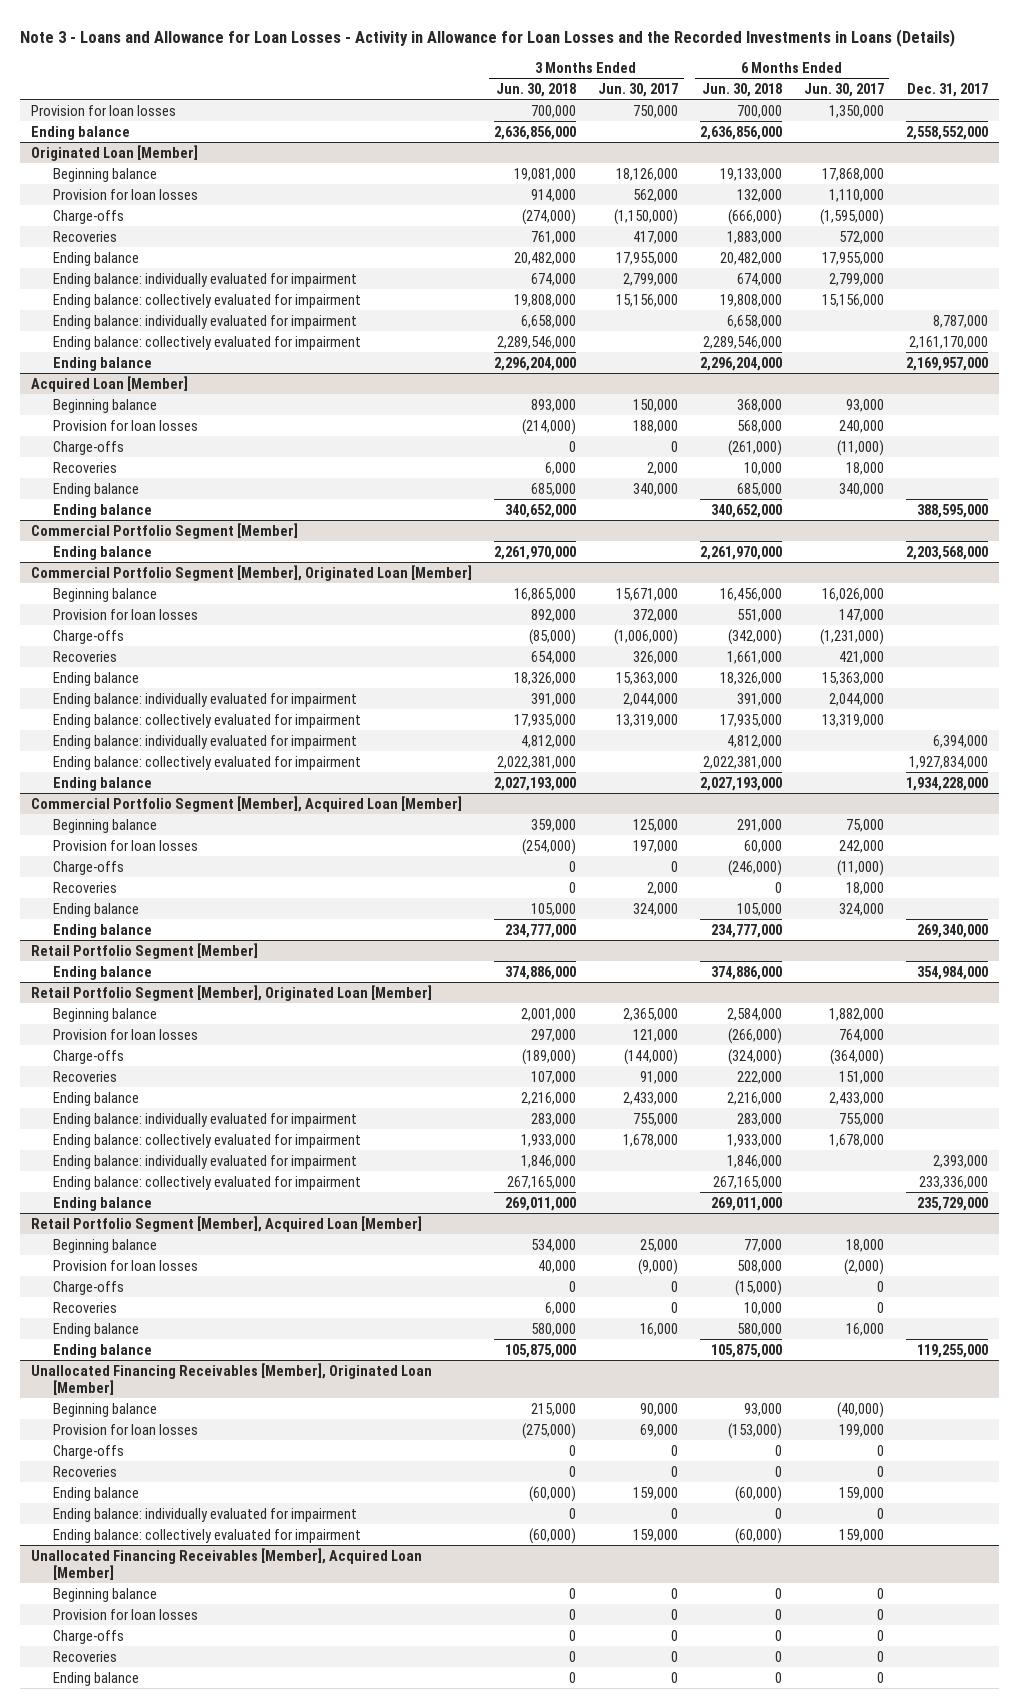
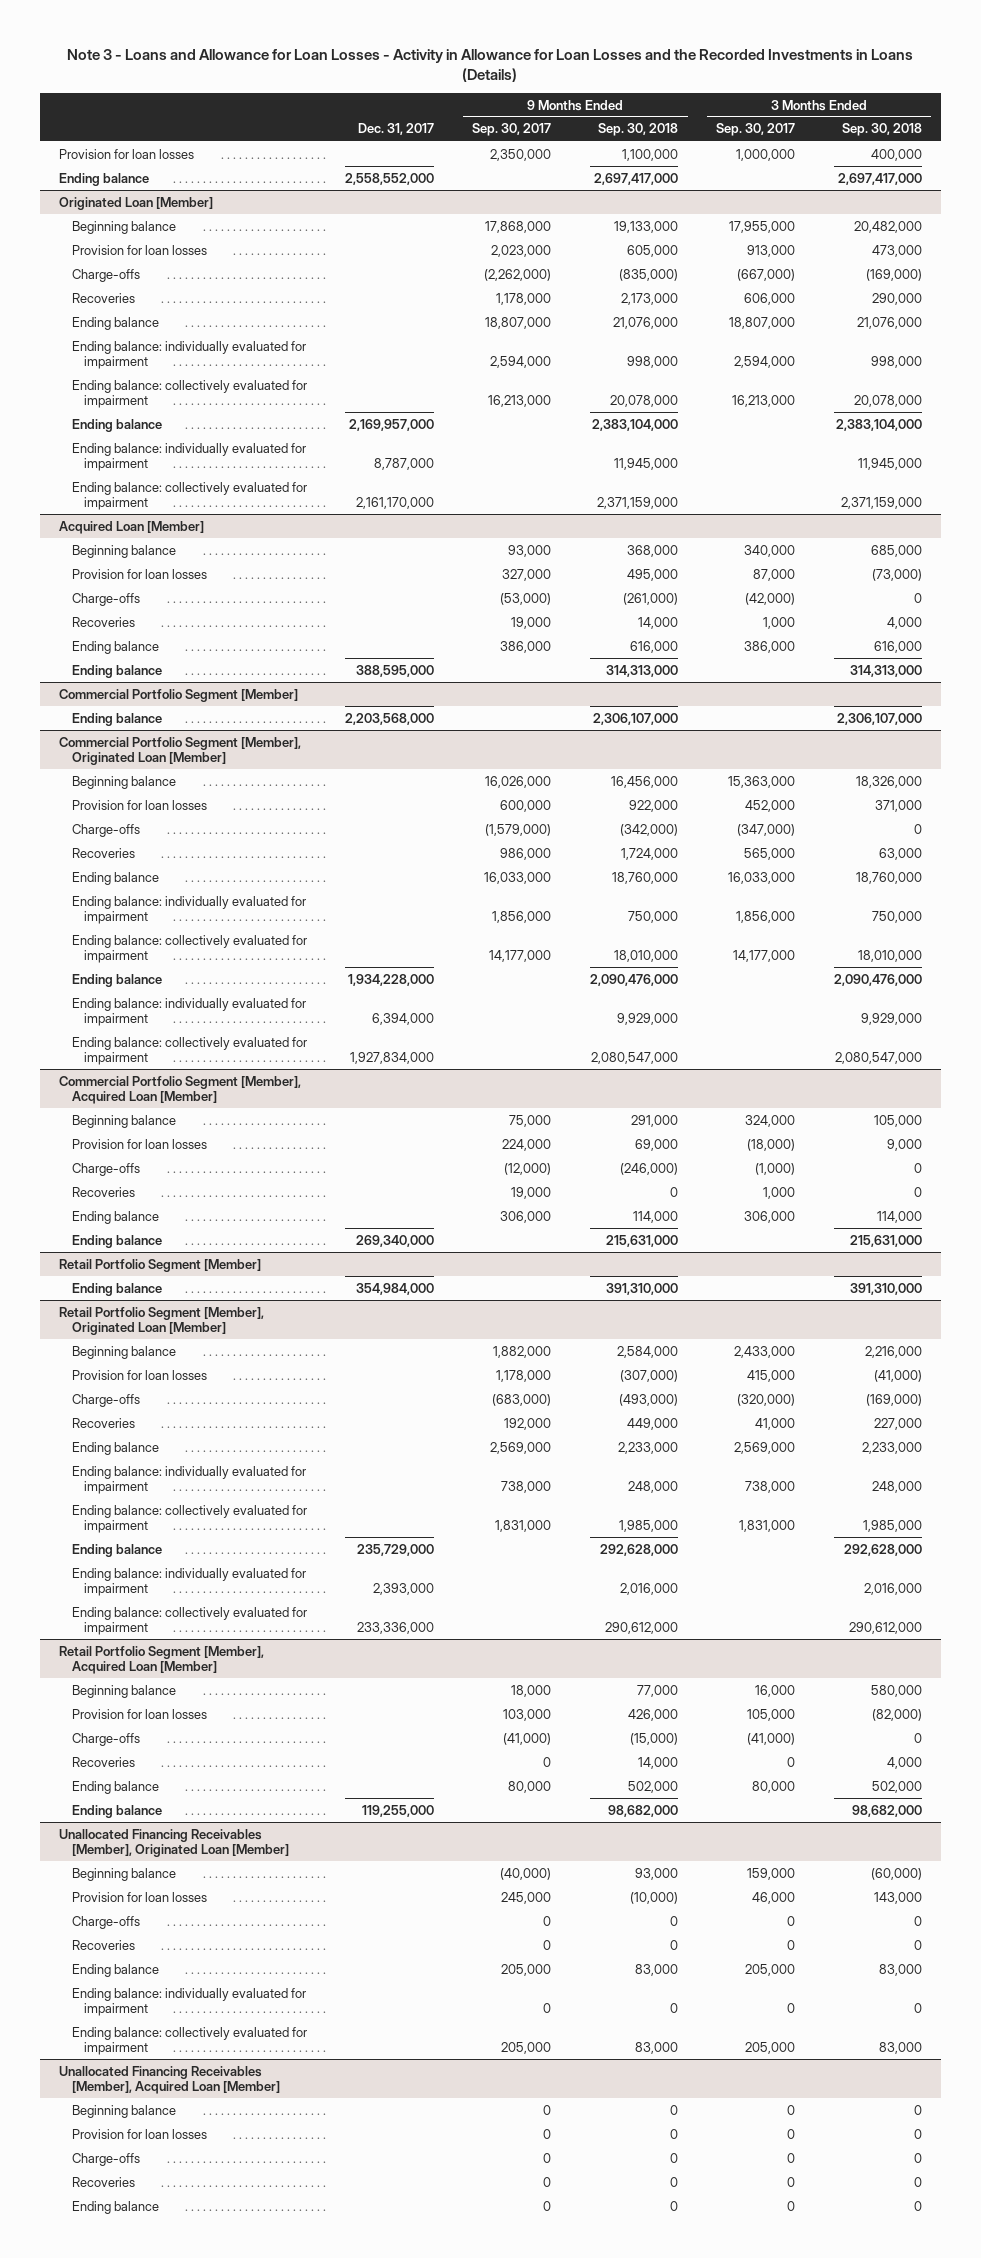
- | 3 Months Ended Jun. 30, 2018 | 3 Months Ended Jun. 30, 2017 | 6 Months Ended Jun. 30, 2018 | 6 Months Ended Jun. 30, 2017 | Dec. 31, 2017
+ | Dec. 31, 2017 | 9 Months Ended Sep. 30, 2017 | 9 Months Ended Sep. 30, 2018 | 3 Months Ended Sep. 30, 2017 | 3 Months Ended Sep. 30, 2018
@ Originated Loan [Member]
moved up: Ending balance | 2,169,957,000 | | 2,383,104,000 | | 2,383,104,000
@ Commercial Portfolio Segment [Member], Originated Loan [Member]
moved up: Ending balance | 1,934,228,000 | | 2,090,476,000 | | 2,090,476,000
@ Retail Portfolio Segment [Member], Originated Loan [Member]
moved up: Ending balance | 235,729,000 | | 292,628,000 | | 292,628,000

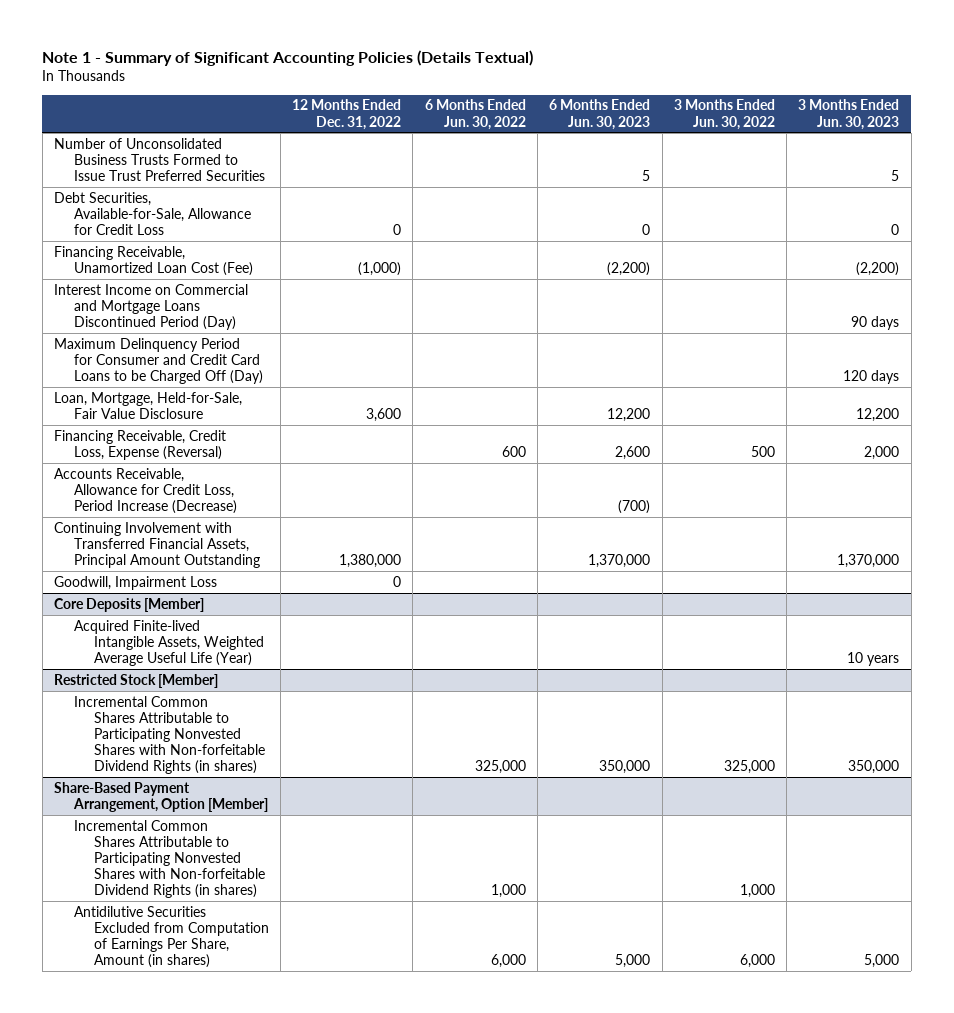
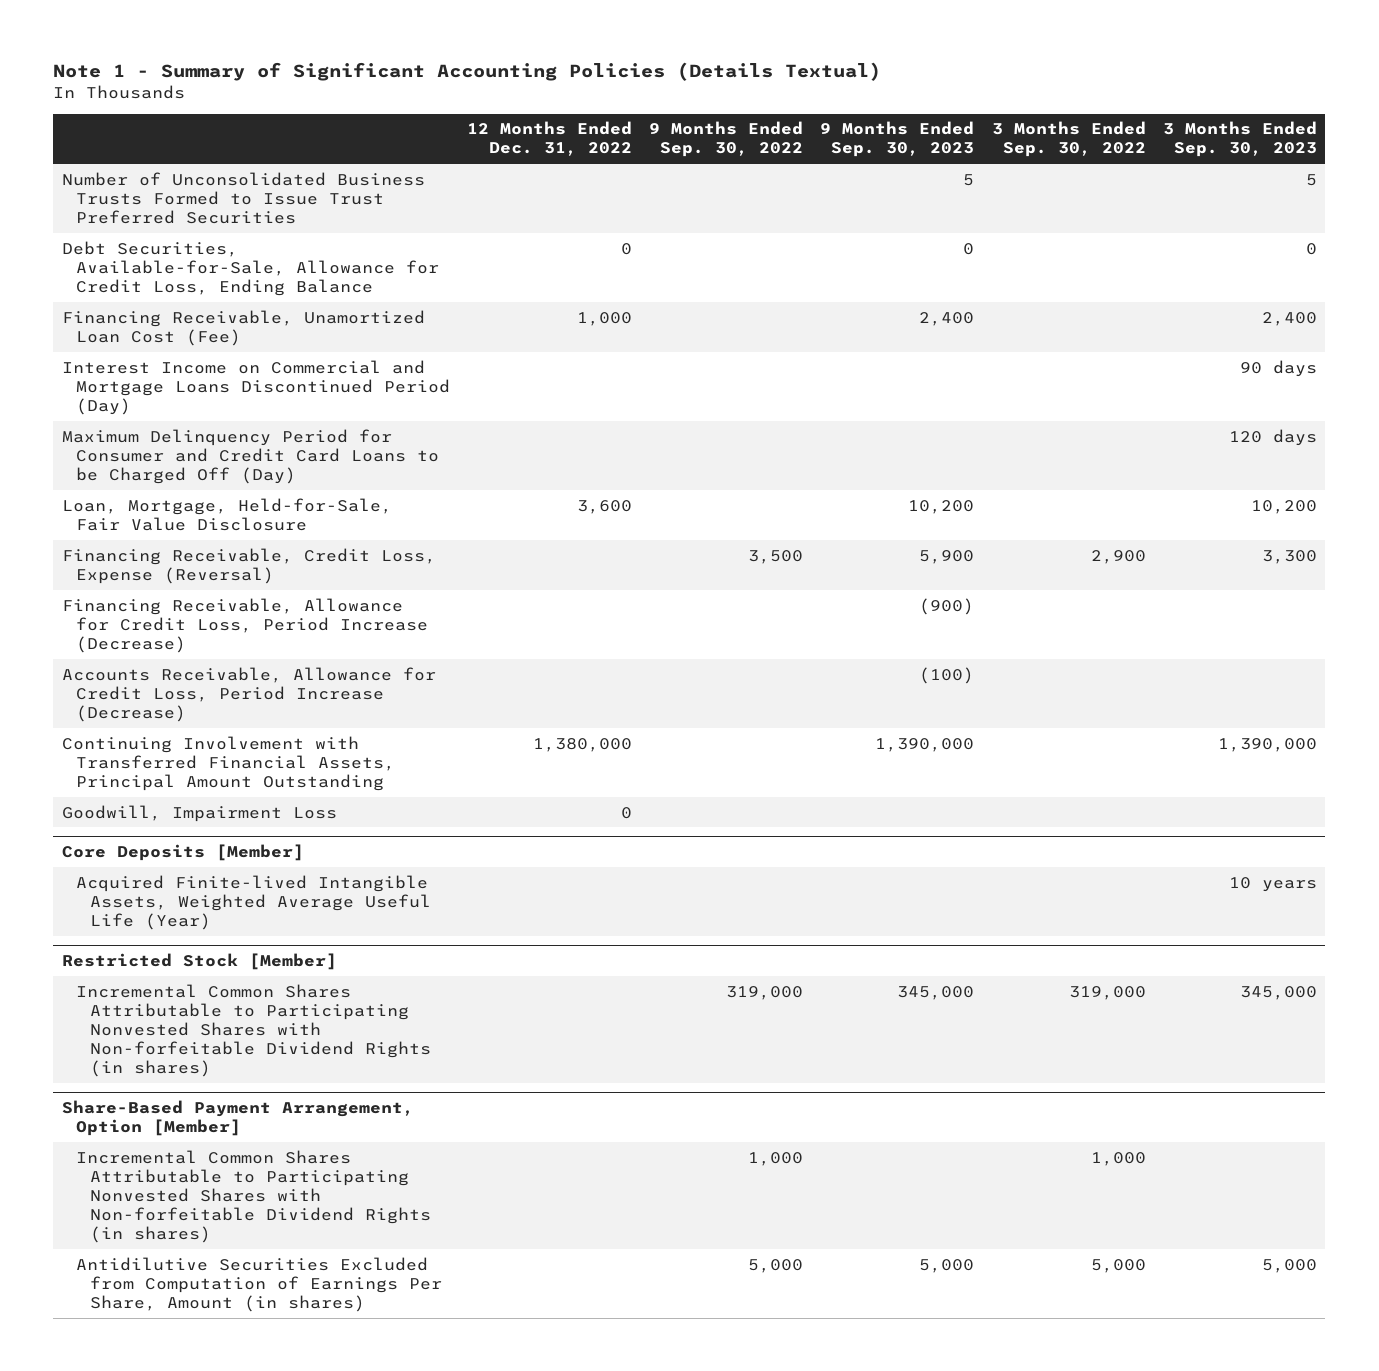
- | 12 Months Ended Dec. 31, 2022 | 6 Months Ended Jun. 30, 2022 | 6 Months Ended Jun. 30, 2023 | 3 Months Ended Jun. 30, 2022 | 3 Months Ended Jun. 30, 2023
+ | 12 Months Ended Dec. 31, 2022 | 9 Months Ended Sep. 30, 2022 | 9 Months Ended Sep. 30, 2023 | 3 Months Ended Sep. 30, 2022 | 3 Months Ended Sep. 30, 2023
- Debt Securities, Available-for-Sale, Allowance for Credit Loss | 0 | | 0 | | 0
- Financing Receivable, Unamortized Loan Cost (Fee) | (1,000) | | (2,200) | | (2,200)
+ Debt Securities, Available-for-Sale, Allowance for Credit Loss, Ending Balance | 0 | | 0 | | 0
+ Financing Receivable, Unamortized Loan Cost (Fee) | 1,000 | | 2,400 | | 2,400
+ Financing Receivable, Allowance for Credit Loss, Period Increase (Decrease) | | | (900) | |

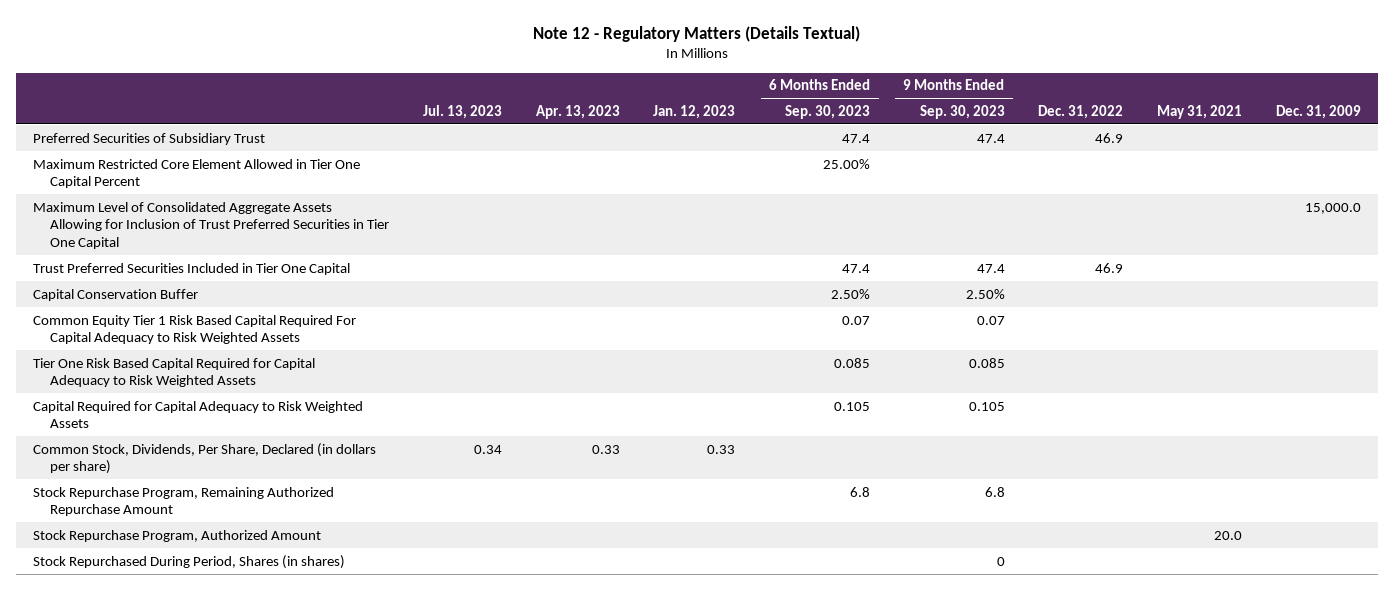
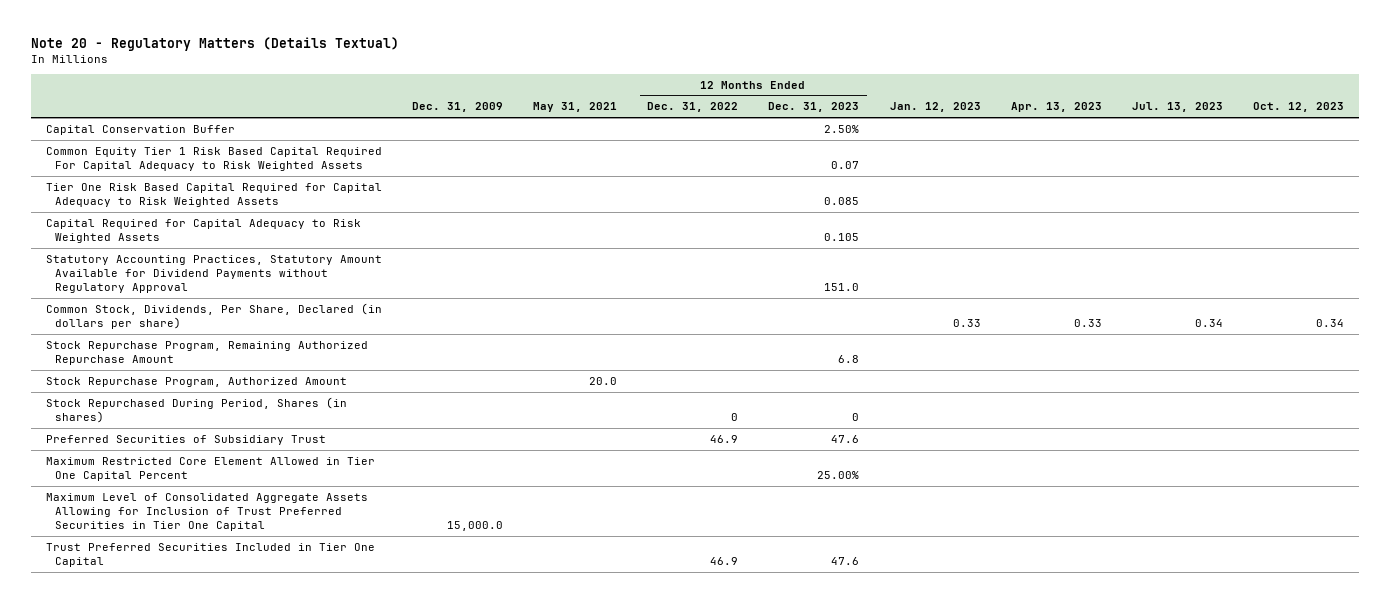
- Note 12 - Regulatory Matters (Details Textual)
+ Note 20 - Regulatory Matters (Details Textual)
- | Jul. 13, 2023 | Apr. 13, 2023 | Jan. 12, 2023 | 6 Months Ended Sep. 30, 2023 | 9 Months Ended Sep. 30, 2023 | Dec. 31, 2022 | May 31, 2021 | Dec. 31, 2009
+ | Dec. 31, 2009 | May 31, 2021 | 12 Months Ended Dec. 31, 2022 | 12 Months Ended Dec. 31, 2023 | Jan. 12, 2023 | Apr. 13, 2023 | Jul. 13, 2023 | Oct. 12, 2023
+ Statutory Accounting Practices, Statutory Amount Available for Dividend Payments without Regulatory Approval | | | | 151.0 | | | |
moved down: Preferred Securities of Subsidiary Trust | | | 46.9 | 47.6 | | | |
moved down: Maximum Restricted Core Element Allowed in Tier One Capital Percent | | | | 25.00% | | | |
moved down: Maximum Level of Consolidated Aggregate Assets Allowing for Inclusion of Trust Preferred Securities in Tier One Capital | 15,000.0 | | | | | | |
moved down: Trust Preferred Securities Included in Tier One Capital | | | 46.9 | 47.6 | | | |

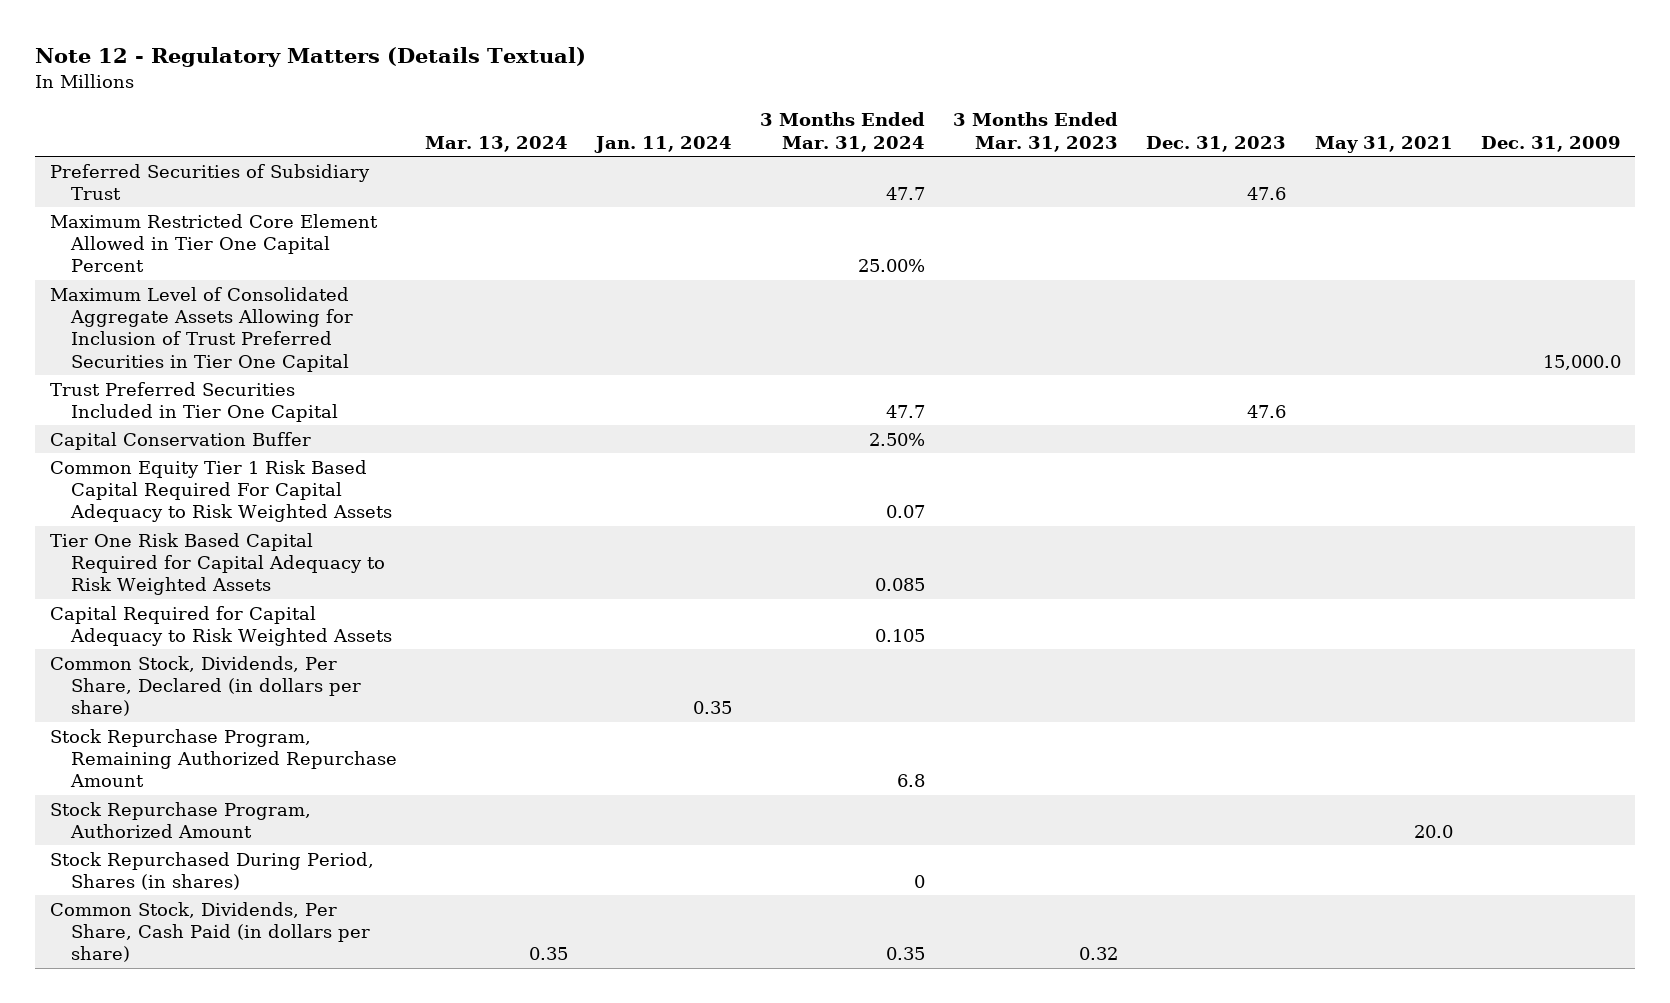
- Note 20 - Regulatory Matters (Details Textual)
+ Note 12 - Regulatory Matters (Details Textual)
- | Dec. 31, 2009 | May 31, 2021 | 12 Months Ended Dec. 31, 2022 | 12 Months Ended Dec. 31, 2023 | Jan. 12, 2023 | Apr. 13, 2023 | Jul. 13, 2023 | Oct. 12, 2023
+ | Mar. 13, 2024 | Jan. 11, 2024 | 3 Months Ended Mar. 31, 2024 | 3 Months Ended Mar. 31, 2023 | Dec. 31, 2023 | May 31, 2021 | Dec. 31, 2009
moved up: Preferred Securities of Subsidiary Trust | | | 47.7 | | 47.6 | |
moved up: Maximum Restricted Core Element Allowed in Tier One Capital Percent | | | 25.00% | | | |
moved up: Maximum Level of Consolidated Aggregate Assets Allowing for Inclusion of Trust Preferred Securities in Tier One Capital | | | | | | | 15,000.0
moved up: Trust Preferred Securities Included in Tier One Capital | | | 47.7 | | 47.6 | |
- Statutory Accounting Practices, Statutory Amount Available for Dividend Payments without Regulatory Approval | | | | 151.0 | | | |
+ Common Stock, Dividends, Per Share, Cash Paid (in dollars per share) | 0.35 | | 0.35 | 0.32 | | |

